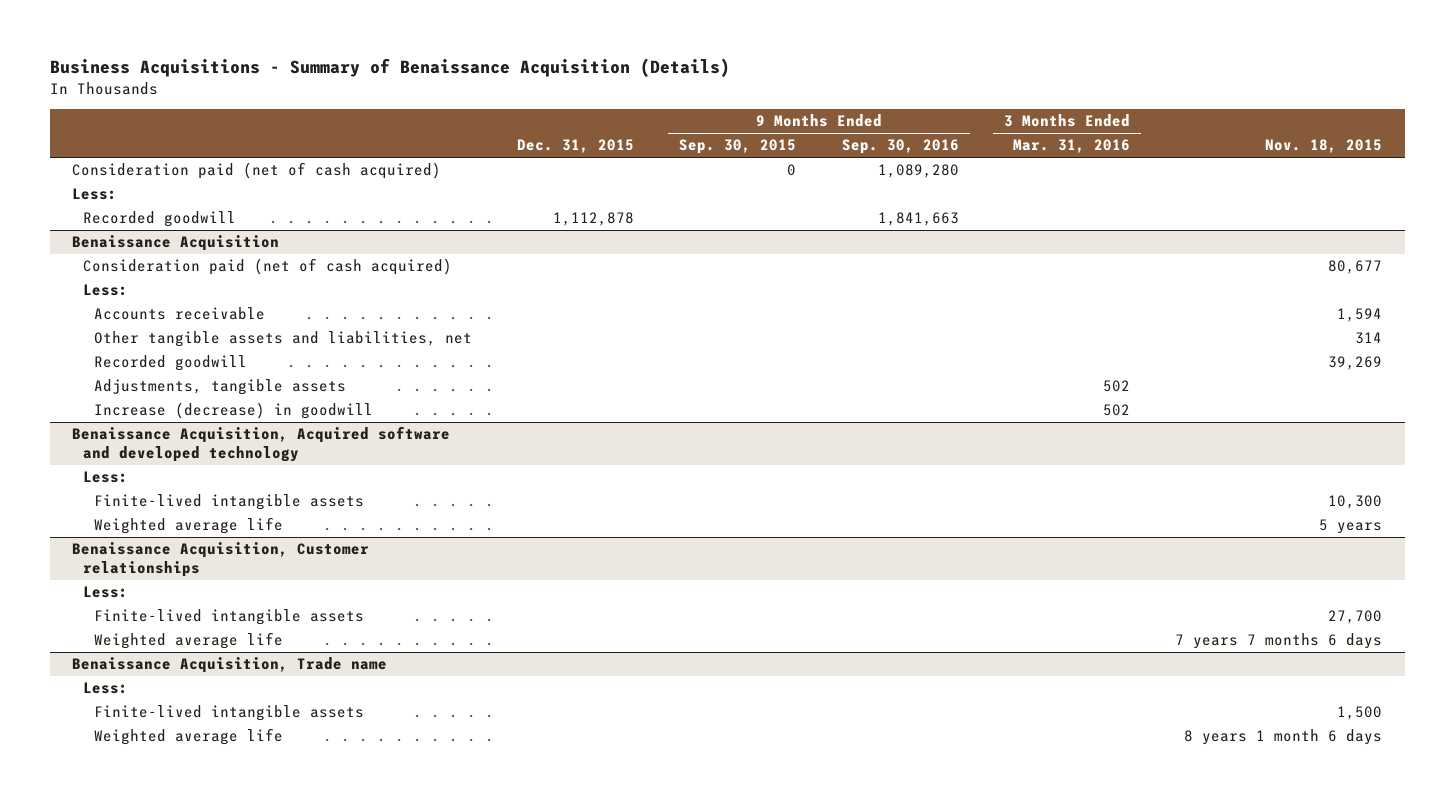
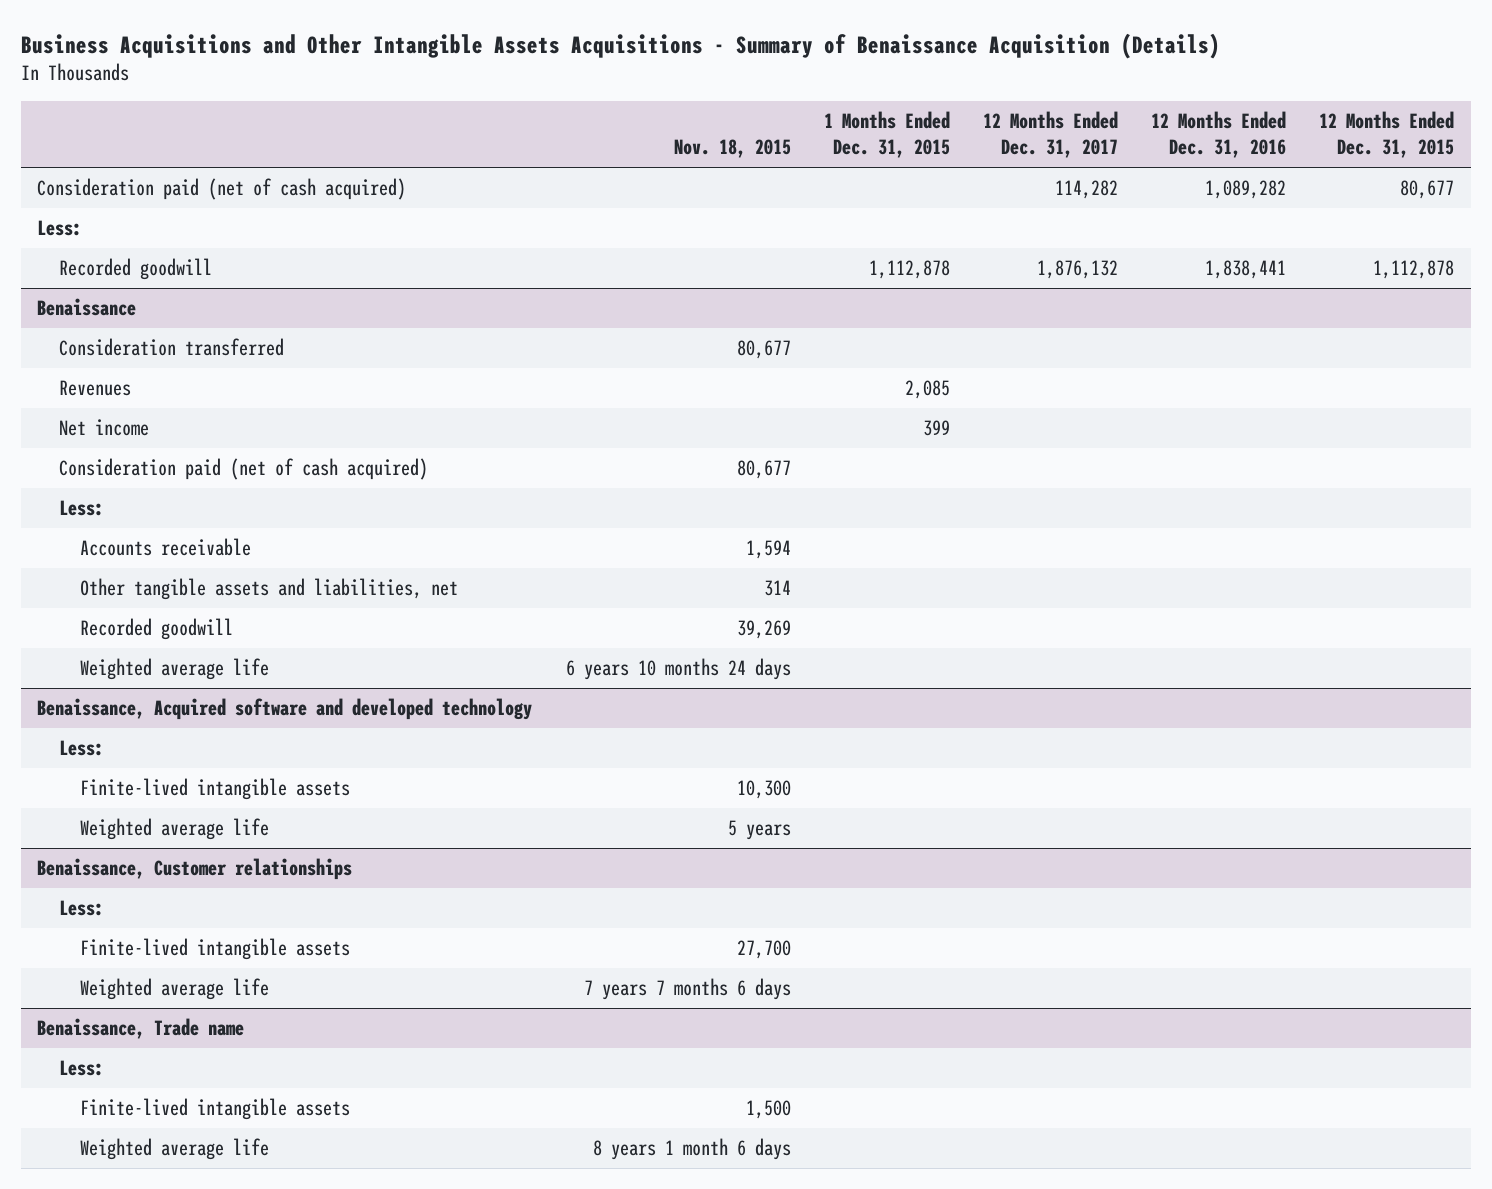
- Business Acquisitions - Summary of Benaissance Acquisition (Details)
+ Business Acquisitions and Other Intangible Assets Acquisitions - Summary of Benaissance Acquisition (Details)
- | Dec. 31, 2015 | 9 Months Ended Sep. 30, 2015 | 9 Months Ended Sep. 30, 2016 | 3 Months Ended Mar. 31, 2016 | Nov. 18, 2015
+ | Nov. 18, 2015 | 1 Months Ended Dec. 31, 2015 | 12 Months Ended Dec. 31, 2017 | 12 Months Ended Dec. 31, 2016 | 12 Months Ended Dec. 31, 2015
- Benaissance Acquisition
+ Benaissance
+ Consideration transferred | 80,677 | | | |
+ Revenues | | 2,085 | | |
+ Net income | | 399 | | |
- Adjustments, tangible assets | | | | 502 |
- Increase (decrease) in goodwill | | | | 502 |
- Benaissance Acquisition, Acquired software and developed technology
+ Weighted average life | 6 years 10 months 24 days | | | |
+ Benaissance, Acquired software and developed technology
- Benaissance Acquisition, Customer relationships
+ Benaissance, Customer relationships
- Benaissance Acquisition, Trade name
+ Benaissance, Trade name

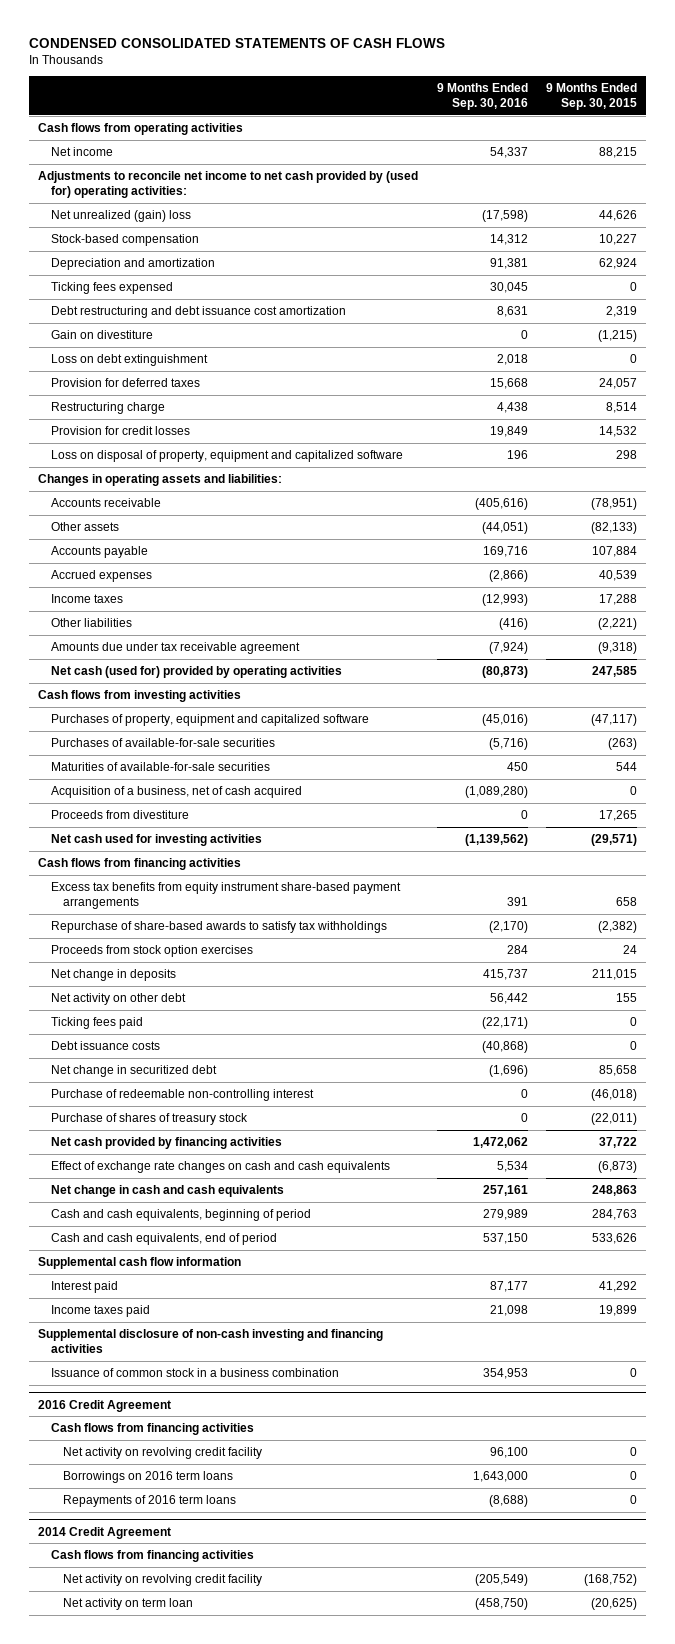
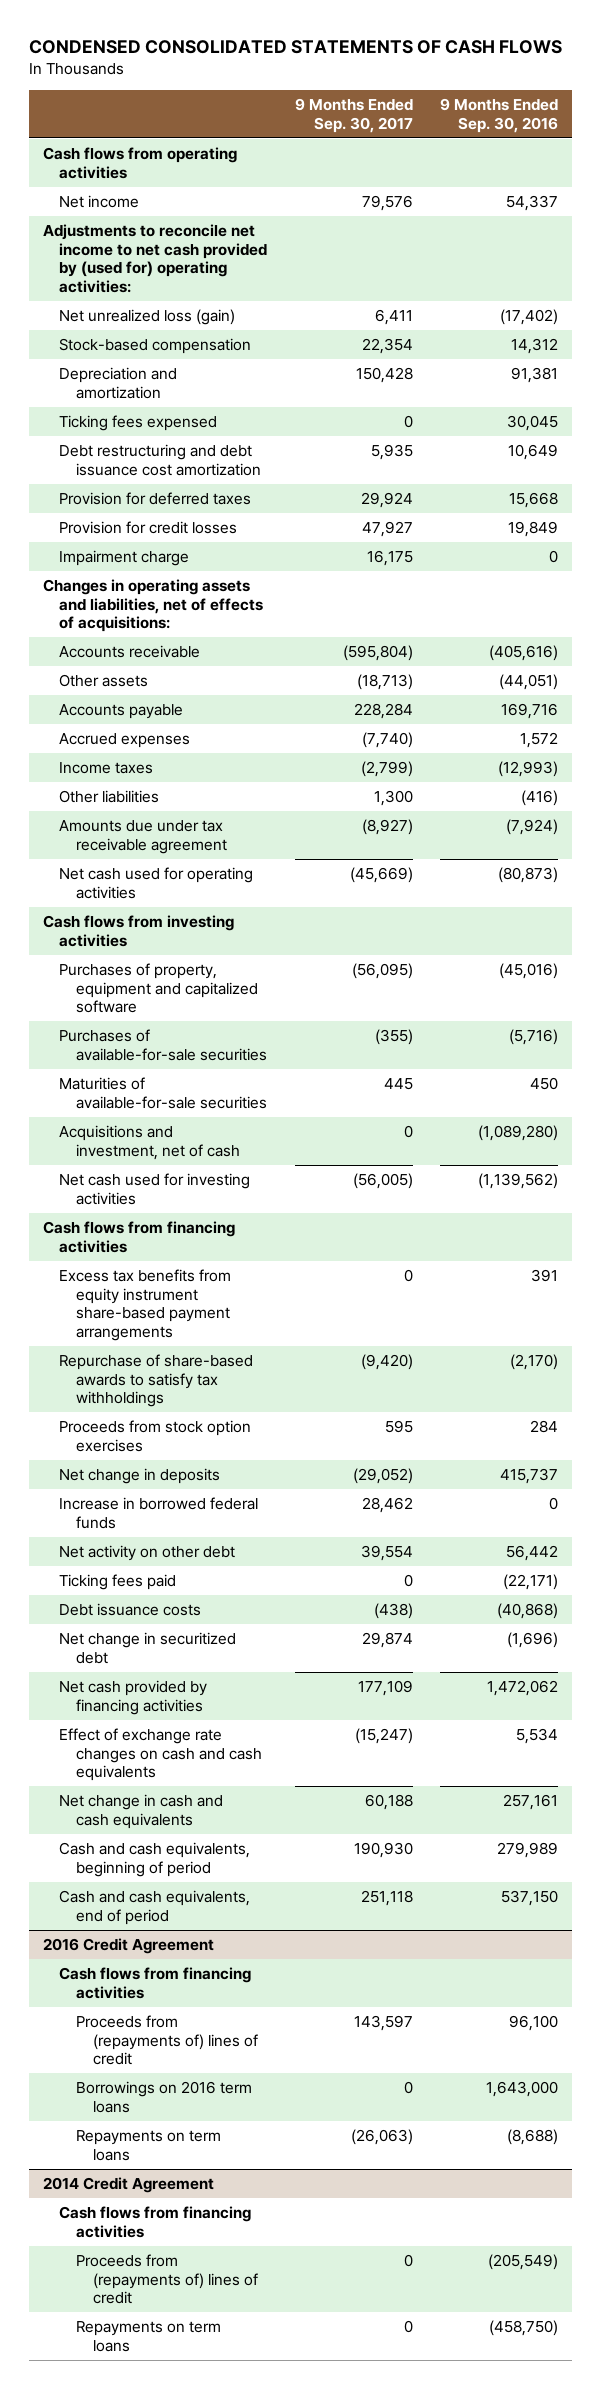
- | 9 Months Ended Sep. 30, 2016 | 9 Months Ended Sep. 30, 2015
+ | 9 Months Ended Sep. 30, 2017 | 9 Months Ended Sep. 30, 2016
- Net unrealized (gain) loss | (17,598) | 44,626
+ Net unrealized loss (gain) | 6,411 | (17,402)
- Debt restructuring and debt issuance cost amortization | 8,631 | 2,319
- Gain on divestiture | 0 | (1,215)
- Loss on debt extinguishment | 2,018 | 0
+ Debt restructuring and debt issuance cost amortization | 5,935 | 10,649
- Restructuring charge | 4,438 | 8,514
- Loss on disposal of property, equipment and capitalized software | 196 | 298
- Changes in operating assets and liabilities:
+ Impairment charge | 16,175 | 0
+ Changes in operating assets and liabilities, net of effects of acquisitions:
- Accrued expenses | (2,866) | 40,539
+ Accrued expenses | (7,740) | 1,572
- Net cash (used for) provided by operating activities | (80,873) | 247,585
+ Net cash used for operating activities | (45,669) | (80,873)
- Acquisition of a business, net of cash acquired | (1,089,280) | 0
- Proceeds from divestiture | 0 | 17,265
+ Acquisitions and investment, net of cash | 0 | (1,089,280)
+ Increase in borrowed federal funds | 28,462 | 0
- Purchase of redeemable non-controlling interest | 0 | (46,018)
- Purchase of shares of treasury stock | 0 | (22,011)
- Supplemental cash flow information
- Interest paid | 87,177 | 41,292
- Income taxes paid | 21,098 | 19,899
- Supplemental disclosure of non-cash investing and financing activities
- Issuance of common stock in a business combination | 354,953 | 0
@ 2016 Credit Agreement
- Net activity on revolving credit facility | 96,100 | 0
+ Proceeds from (repayments of) lines of credit | 143,597 | 96,100
- Repayments of 2016 term loans | (8,688) | 0
+ Repayments on term loans | (26,063) | (8,688)
@ 2014 Credit Agreement
- Net activity on revolving credit facility | (205,549) | (168,752)
- Net activity on term loan | (458,750) | (20,625)
+ Proceeds from (repayments of) lines of credit | 0 | (205,549)
+ Repayments on term loans | 0 | (458,750)

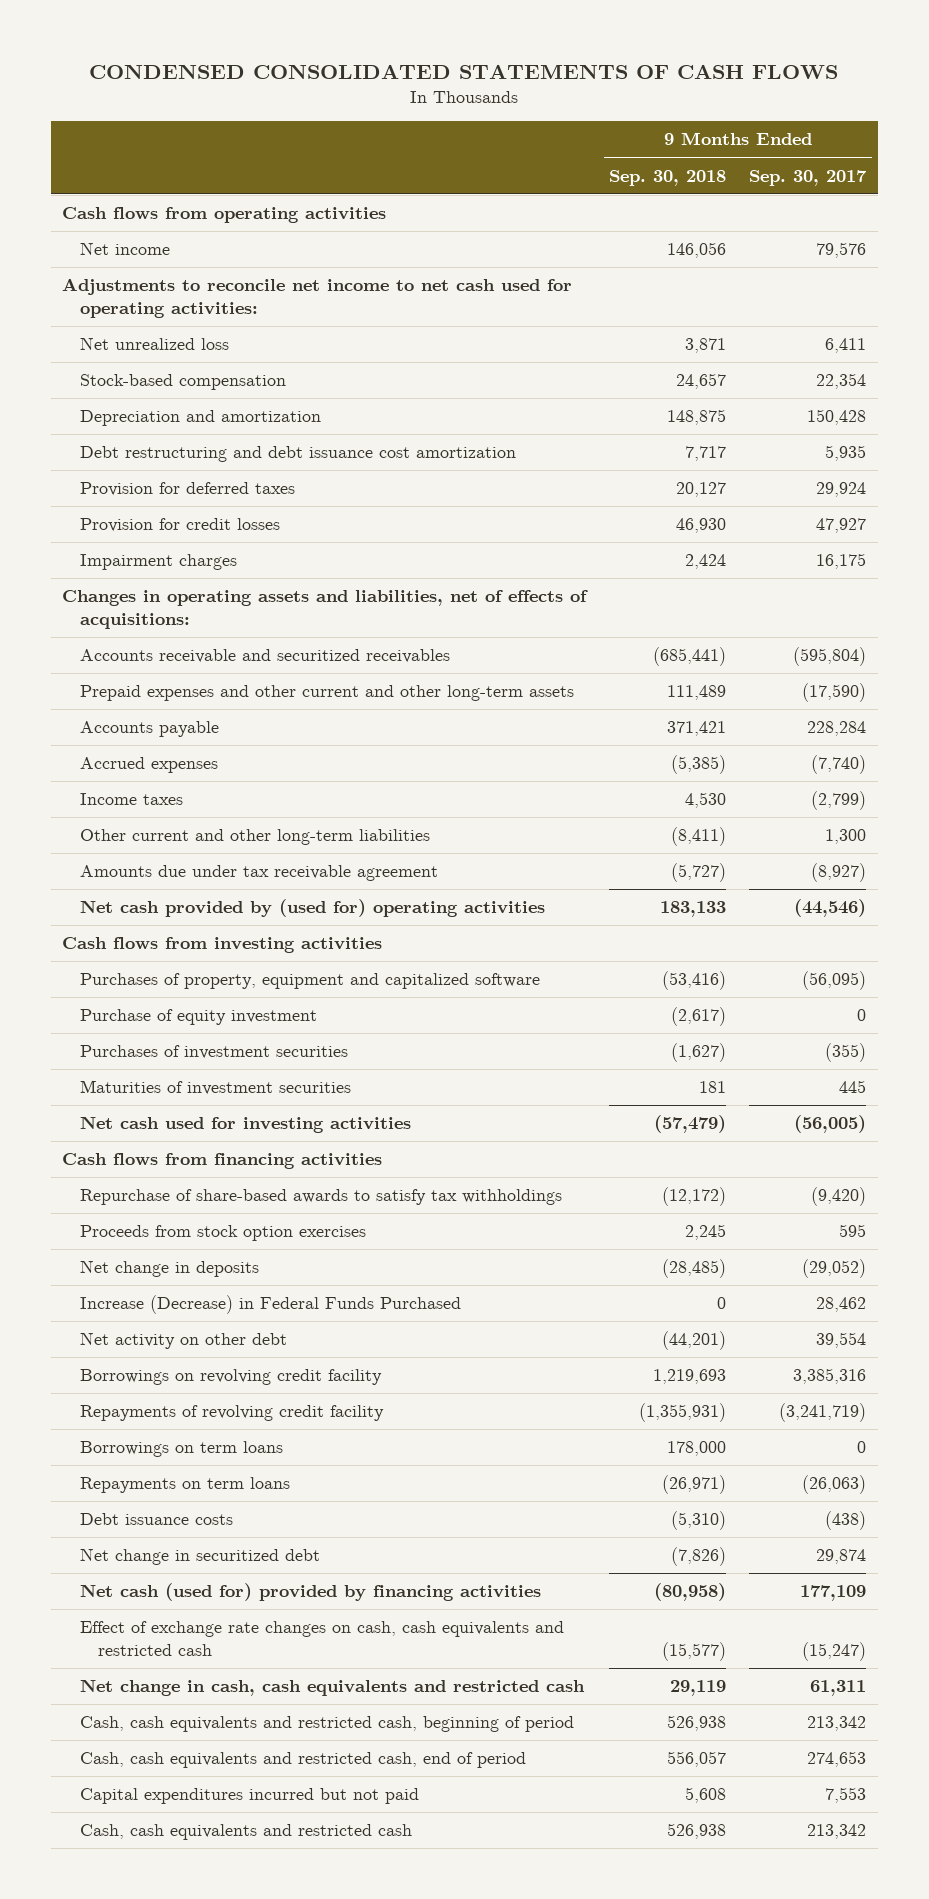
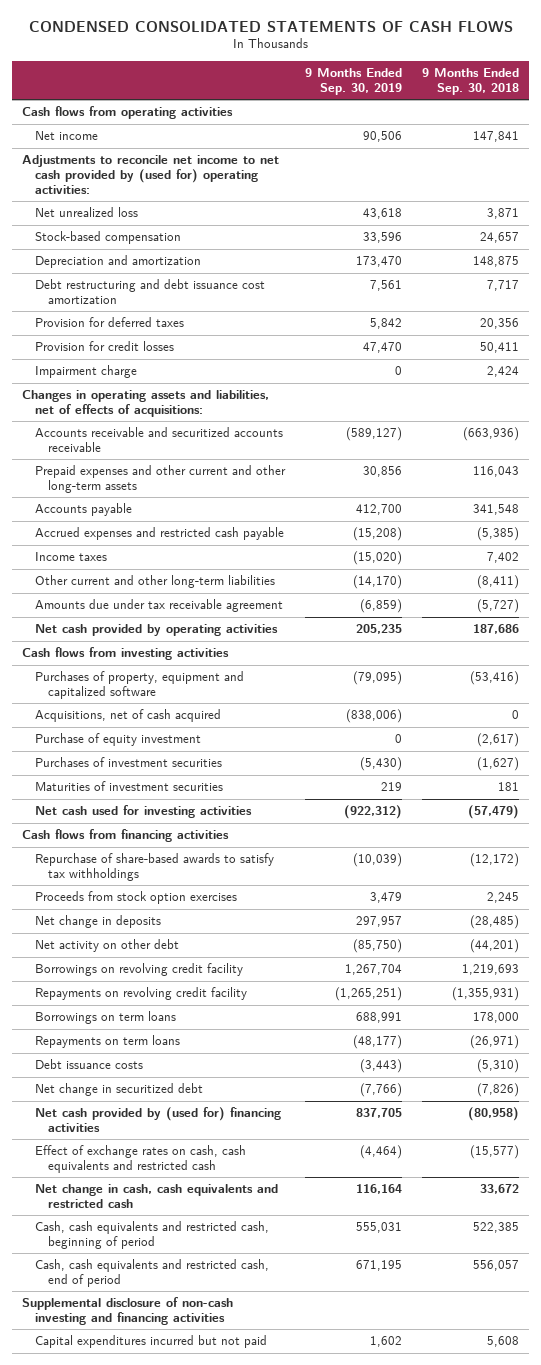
- | 9 Months Ended Sep. 30, 2018 | 9 Months Ended Sep. 30, 2017
+ | 9 Months Ended Sep. 30, 2019 | 9 Months Ended Sep. 30, 2018
- Net income | 146,056 | 79,576
- Adjustments to reconcile net income to net cash used for operating activities:
+ Net income | 90,506 | 147,841
+ Adjustments to reconcile net income to net cash provided by (used for) operating activities:
- Provision for deferred taxes | 20,127 | 29,924
- Provision for credit losses | 46,930 | 47,927
- Impairment charges | 2,424 | 16,175
+ Provision for deferred taxes | 5,842 | 20,356
+ Provision for credit losses | 47,470 | 50,411
+ Impairment charge | 0 | 2,424
- Accounts receivable and securitized receivables | (685,441) | (595,804)
- Prepaid expenses and other current and other long-term assets | 111,489 | (17,590)
- Accounts payable | 371,421 | 228,284
- Accrued expenses | (5,385) | (7,740)
- Income taxes | 4,530 | (2,799)
+ Accounts receivable and securitized accounts receivable | (589,127) | (663,936)
+ Prepaid expenses and other current and other long-term assets | 30,856 | 116,043
+ Accounts payable | 412,700 | 341,548
+ Accrued expenses and restricted cash payable | (15,208) | (5,385)
+ Income taxes | (15,020) | 7,402
- Net cash provided by (used for) operating activities | 183,133 | (44,546)
+ Net cash provided by operating activities | 205,235 | 187,686
+ Acquisitions, net of cash acquired | (838,006) | 0
- Increase (Decrease) in Federal Funds Purchased | 0 | 28,462
- Repayments of revolving credit facility | (1,355,931) | (3,241,719)
+ Repayments on revolving credit facility | (1,265,251) | (1,355,931)
- Net cash (used for) provided by financing activities | (80,958) | 177,109
- Effect of exchange rate changes on cash, cash equivalents and restricted cash | (15,577) | (15,247)
- Net change in cash, cash equivalents and restricted cash | 29,119 | 61,311
- Cash, cash equivalents and restricted cash, beginning of period | 526,938 | 213,342
+ Net cash provided by (used for) financing activities | 837,705 | (80,958)
+ Effect of exchange rates on cash, cash equivalents and restricted cash | (4,464) | (15,577)
+ Net change in cash, cash equivalents and restricted cash | 116,164 | 33,672
+ Cash, cash equivalents and restricted cash, beginning of period | 555,031 | 522,385
+ Supplemental disclosure of non-cash investing and financing activities
- Cash, cash equivalents and restricted cash | 526,938 | 213,342

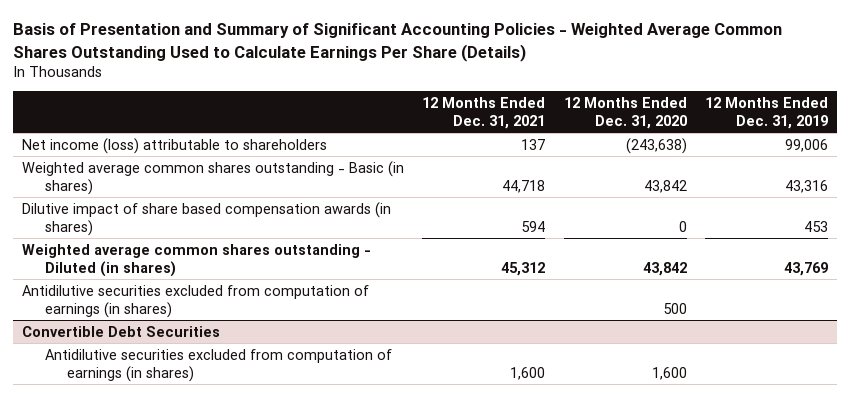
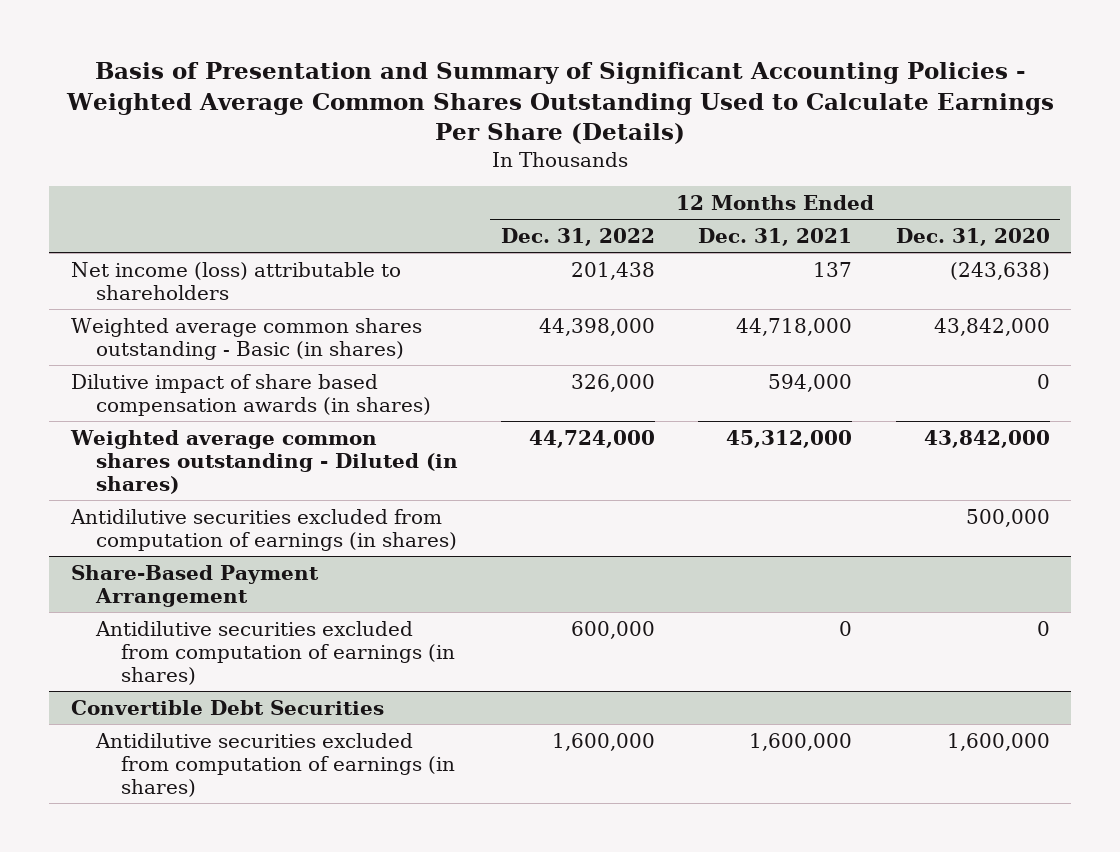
- | 12 Months Ended Dec. 31, 2021 | 12 Months Ended Dec. 31, 2020 | 12 Months Ended Dec. 31, 2019
+ | 12 Months Ended Dec. 31, 2022 | 12 Months Ended Dec. 31, 2021 | 12 Months Ended Dec. 31, 2020
- Weighted average common shares outstanding - Basic (in shares) | 44,718 | 43,842 | 43,316
- Dilutive impact of share based compensation awards (in shares) | 594 | 0 | 453
- Weighted average common shares outstanding - Diluted (in shares) | 45,312 | 43,842 | 43,769
- Antidilutive securities excluded from computation of earnings (in shares) | | 500 |
+ Weighted average common shares outstanding - Basic (in shares) | 44,398,000 | 44,718,000 | 43,842,000
+ Dilutive impact of share based compensation awards (in shares) | 326,000 | 594,000 | 0
+ Weighted average common shares outstanding - Diluted (in shares) | 44,724,000 | 45,312,000 | 43,842,000
+ Antidilutive securities excluded from computation of earnings (in shares) | | | 500,000
+ Share-Based Payment Arrangement
+ Antidilutive securities excluded from computation of earnings (in shares) | 600,000 | 0 | 0
@ Convertible Debt Securities
- Antidilutive securities excluded from computation of earnings (in shares) | 1,600 | 1,600 |
+ Antidilutive securities excluded from computation of earnings (in shares) | 1,600,000 | 1,600,000 | 1,600,000

